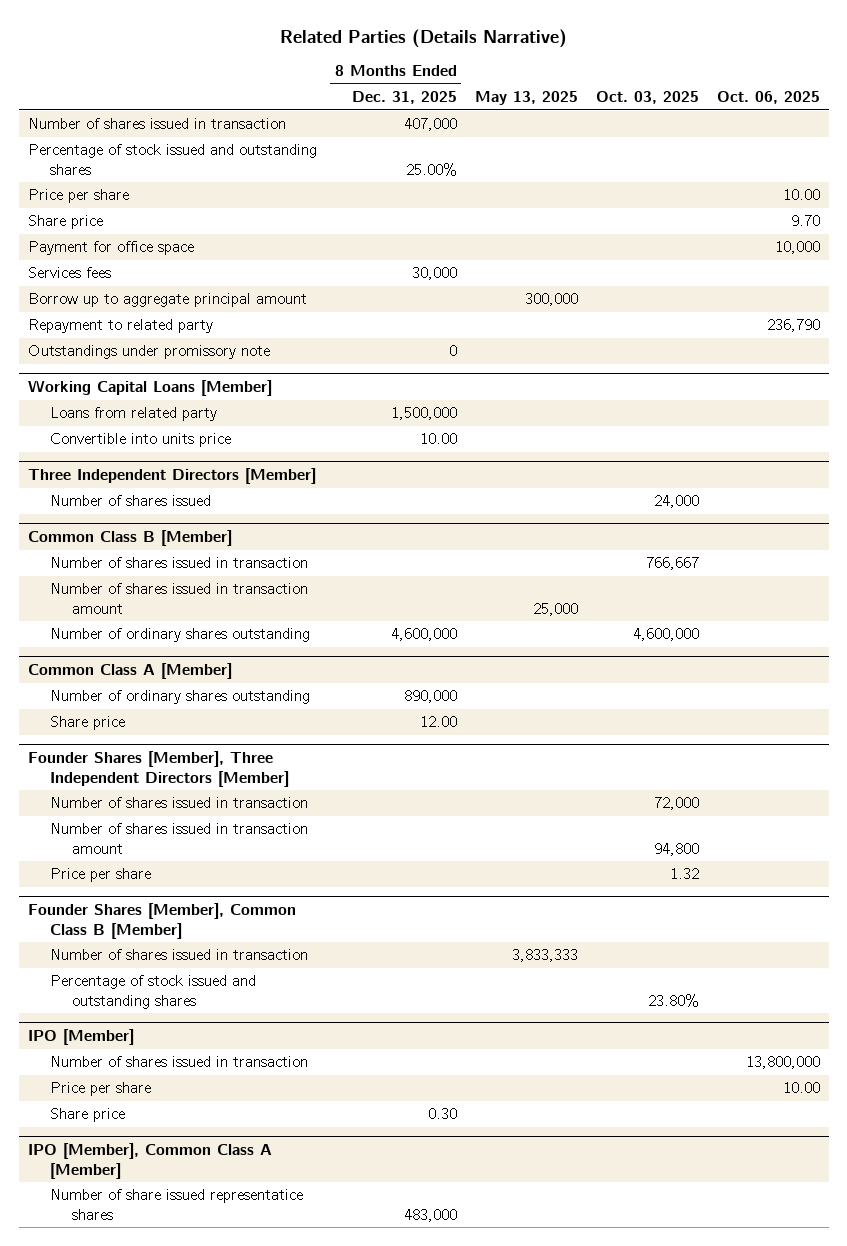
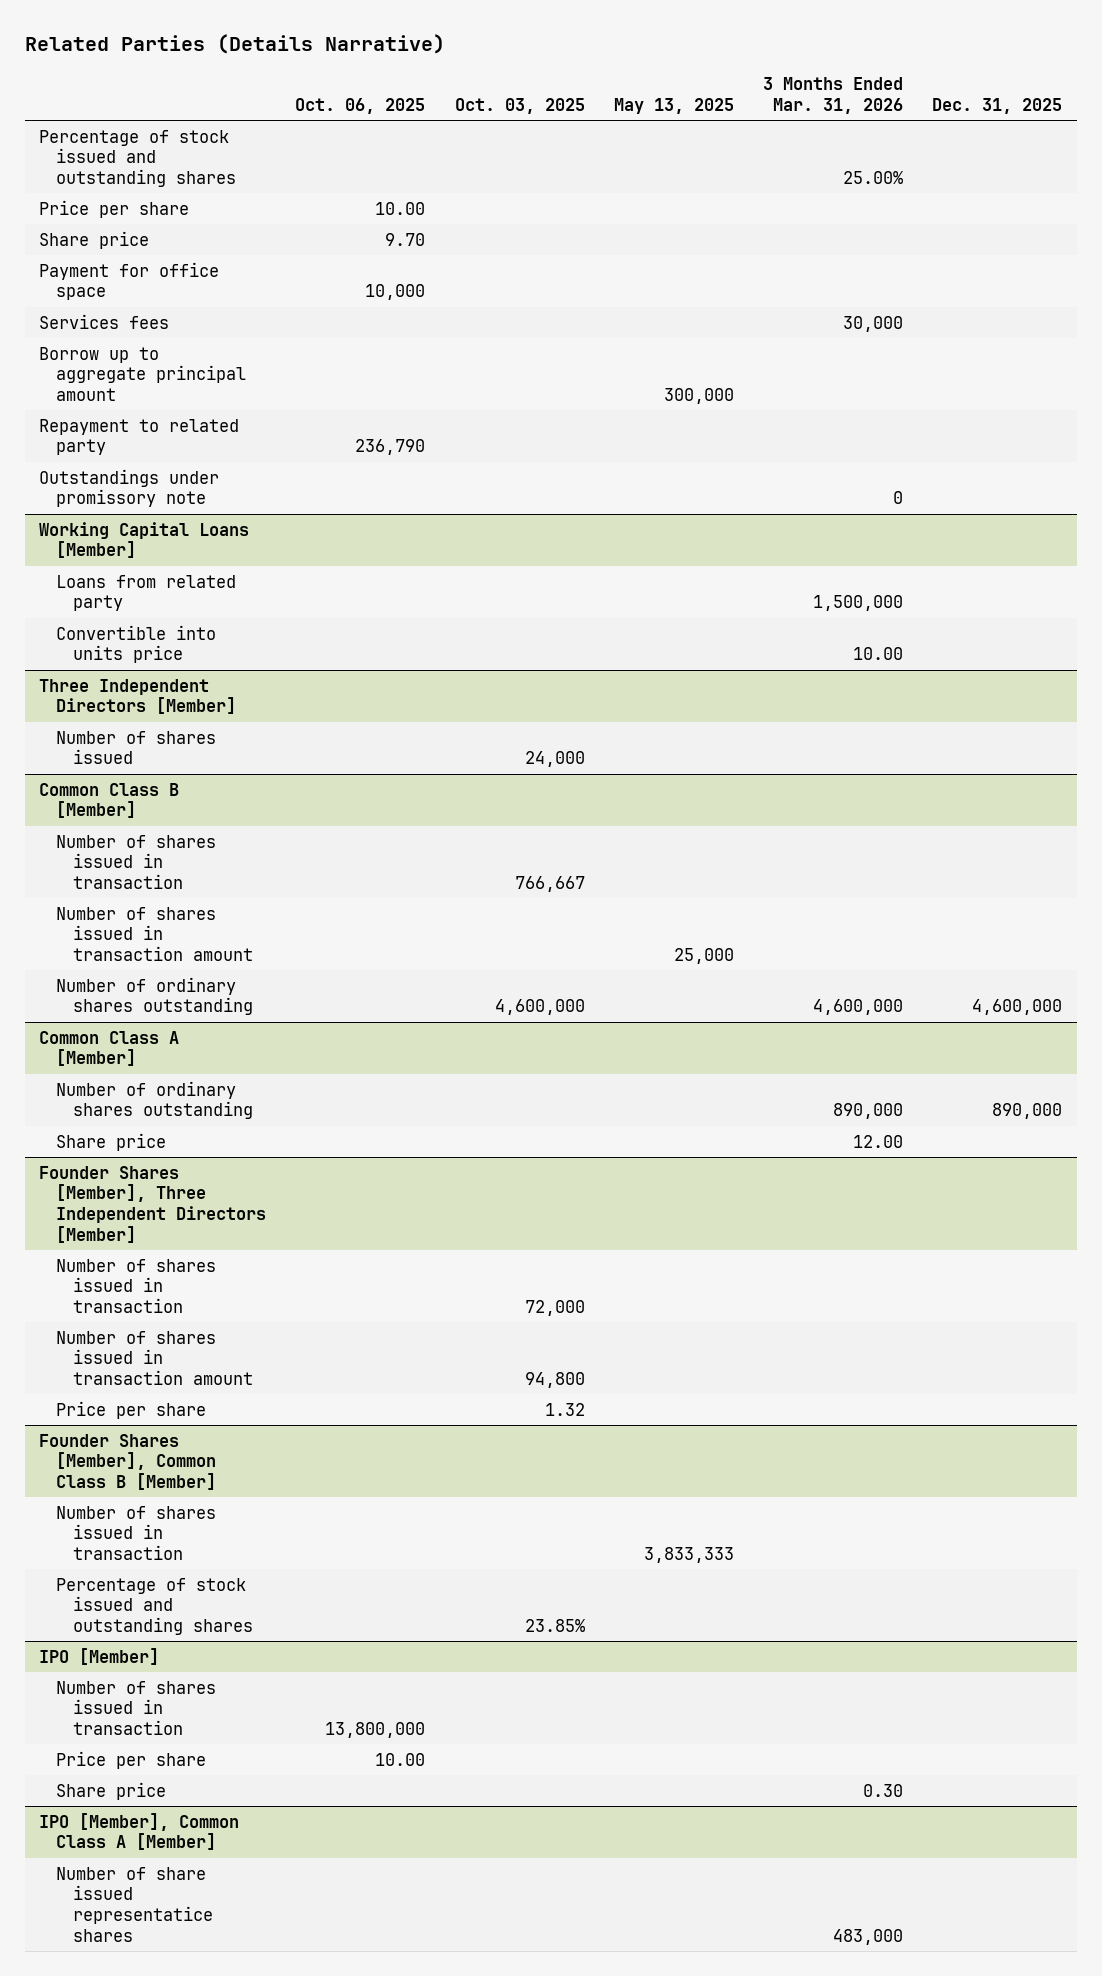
- | 8 Months Ended Dec. 31, 2025 | May 13, 2025 | Oct. 03, 2025 | Oct. 06, 2025
+ | Oct. 06, 2025 | Oct. 03, 2025 | May 13, 2025 | 3 Months Ended Mar. 31, 2026 | Dec. 31, 2025
- Number of shares issued in transaction | 407,000 | | |
@ Founder Shares [Member], Common Class B [Member]
- Percentage of stock issued and outstanding shares | | | 23.80% |
+ Percentage of stock issued and outstanding shares | | 23.85% | | |

